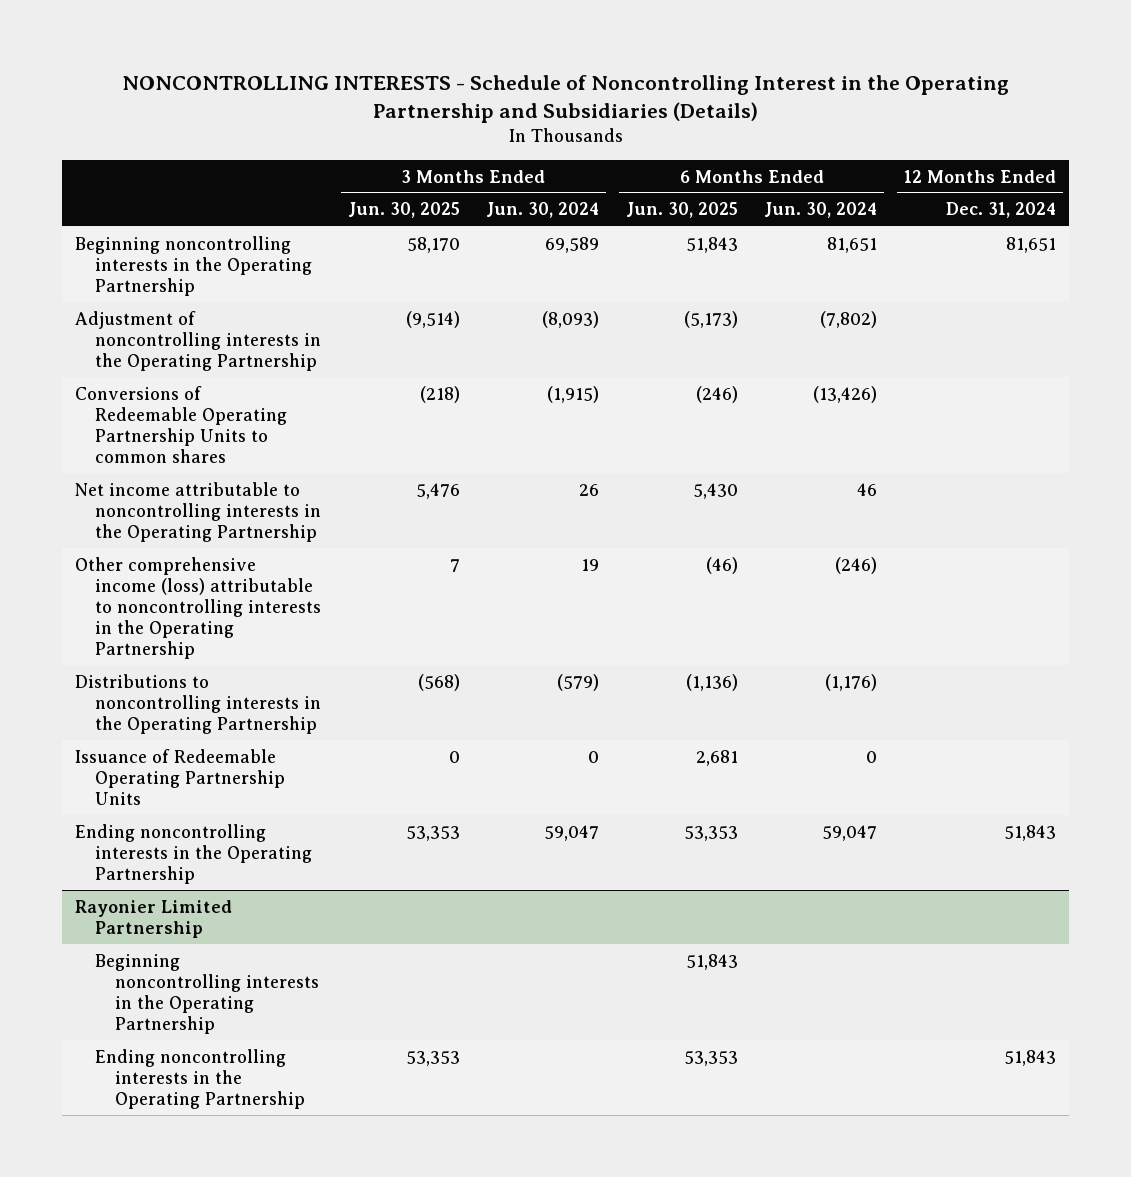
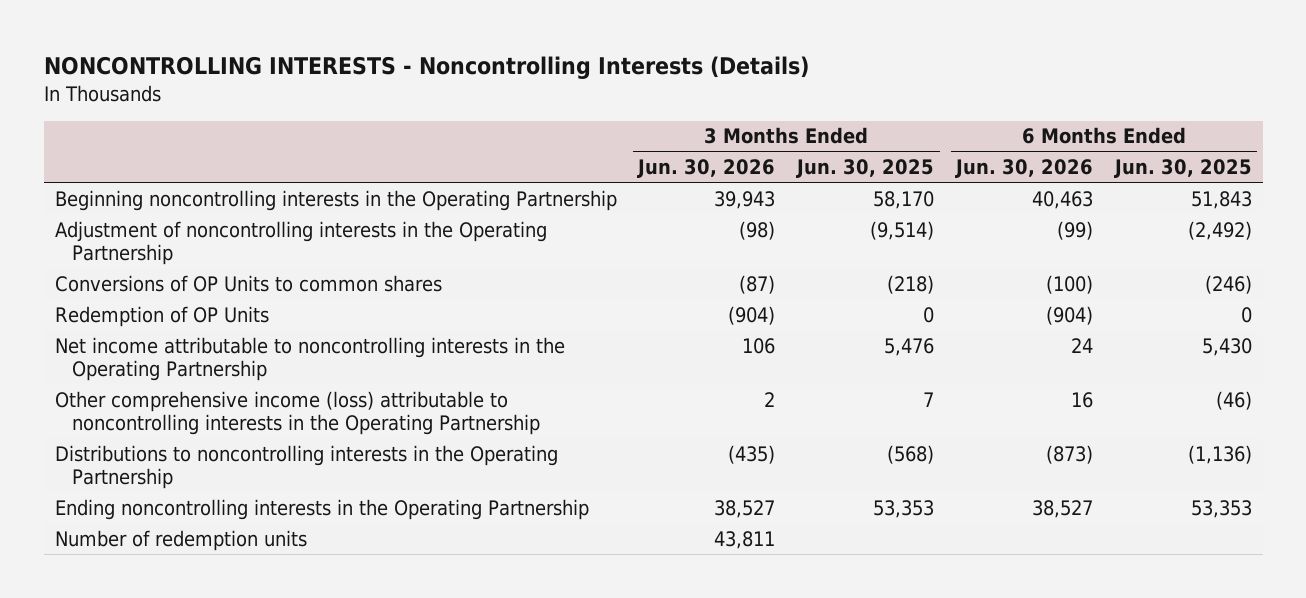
- NONCONTROLLING INTERESTS - Schedule of Noncontrolling Interest in the Operating Partnership and Subsidiaries (Details)
+ NONCONTROLLING INTERESTS - Noncontrolling Interests (Details)
- | 3 Months Ended Jun. 30, 2025 | 3 Months Ended Jun. 30, 2024 | 6 Months Ended Jun. 30, 2025 | 6 Months Ended Jun. 30, 2024 | 12 Months Ended Dec. 31, 2024
+ | 3 Months Ended Jun. 30, 2026 | 3 Months Ended Jun. 30, 2025 | 6 Months Ended Jun. 30, 2026 | 6 Months Ended Jun. 30, 2025
- Adjustment of noncontrolling interests in the Operating Partnership | (9,514) | (8,093) | (5,173) | (7,802) |
- Conversions of Redeemable Operating Partnership Units to common shares | (218) | (1,915) | (246) | (13,426) |
+ Adjustment of noncontrolling interests in the Operating Partnership | (98) | (9,514) | (99) | (2,492)
+ Conversions of OP Units to common shares | (87) | (218) | (100) | (246)
+ Redemption of OP Units | (904) | 0 | (904) | 0
- Issuance of Redeemable Operating Partnership Units | 0 | 0 | 2,681 | 0 |
- Rayonier Limited Partnership
- Beginning noncontrolling interests in the Operating Partnership | | | 51,843 | |
- Ending noncontrolling interests in the Operating Partnership | 53,353 | | 53,353 | | 51,843
+ Number of redemption units | 43,811 | | |

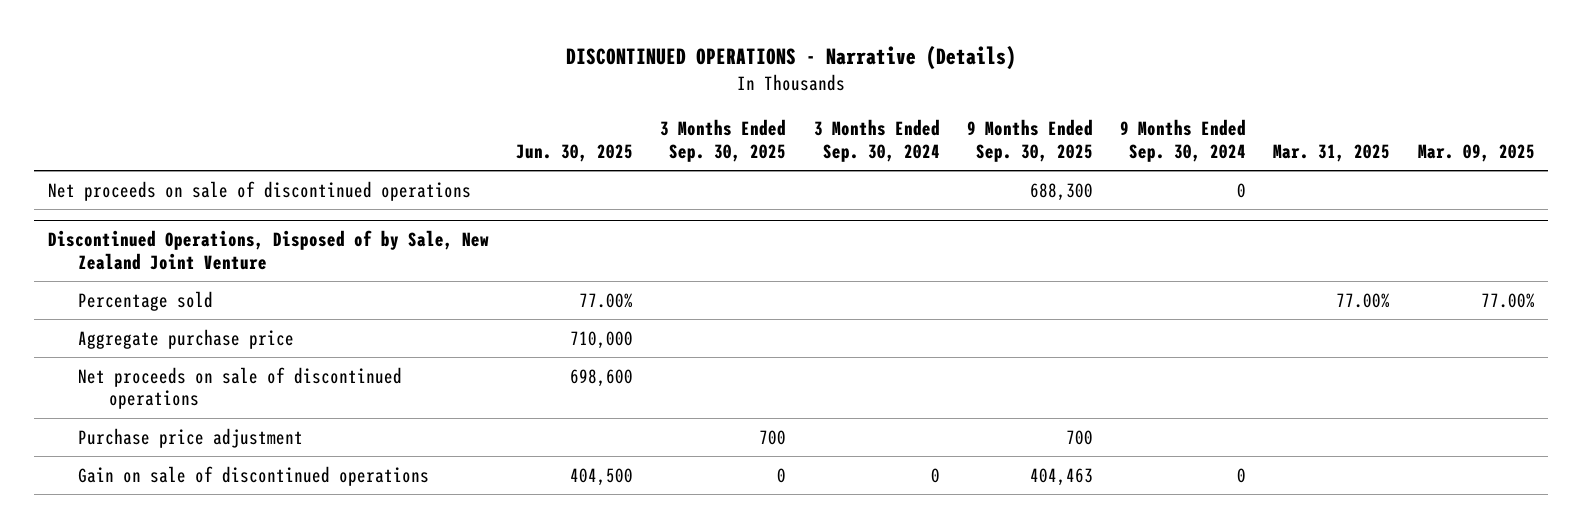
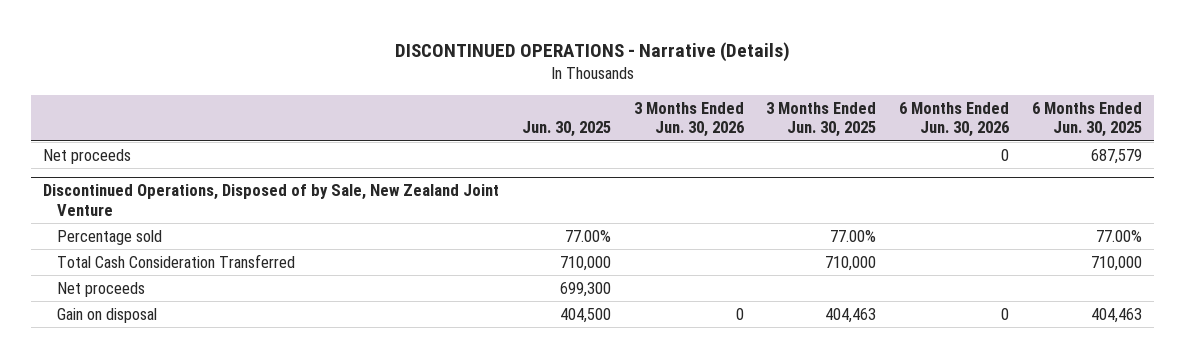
- | Jun. 30, 2025 | 3 Months Ended Sep. 30, 2025 | 3 Months Ended Sep. 30, 2024 | 9 Months Ended Sep. 30, 2025 | 9 Months Ended Sep. 30, 2024 | Mar. 31, 2025 | Mar. 09, 2025
+ | Jun. 30, 2025 | 3 Months Ended Jun. 30, 2026 | 3 Months Ended Jun. 30, 2025 | 6 Months Ended Jun. 30, 2026 | 6 Months Ended Jun. 30, 2025
- Net proceeds on sale of discontinued operations | | | | 688,300 | 0 | |
+ Net proceeds | | | | 0 | 687,579
@ Discontinued Operations, Disposed of by Sale, New Zealand Joint Venture
- Aggregate purchase price | 710,000 | | | | | |
- Net proceeds on sale of discontinued operations | 698,600 | | | | | |
- Purchase price adjustment | | 700 | | 700 | | |
- Gain on sale of discontinued operations | 404,500 | 0 | 0 | 404,463 | 0 | |
+ Total Cash Consideration Transferred | 710,000 | | 710,000 | | 710,000
+ Net proceeds | 699,300 | | | |
+ Gain on disposal | 404,500 | 0 | 404,463 | 0 | 404,463

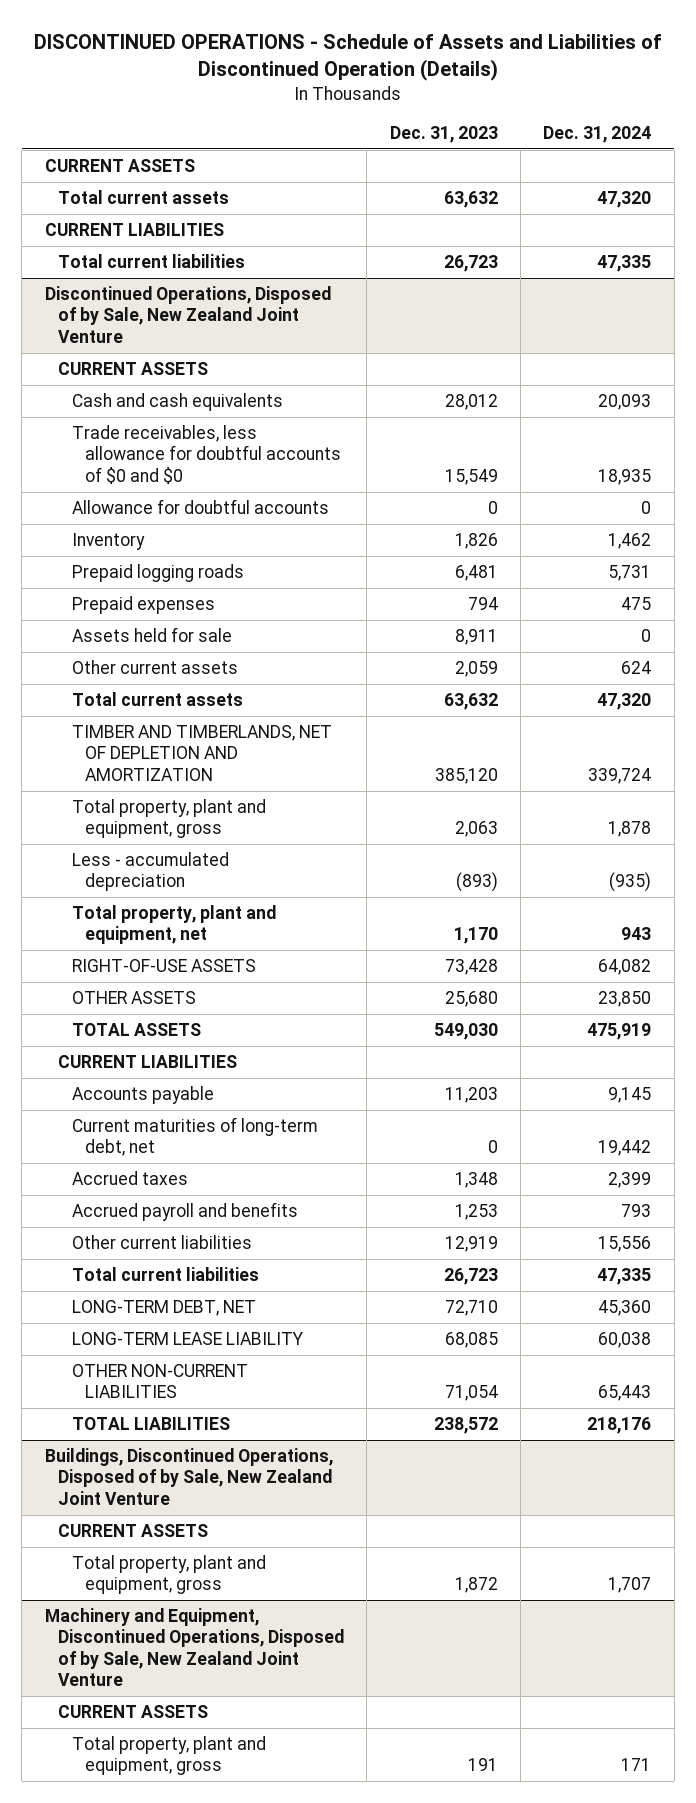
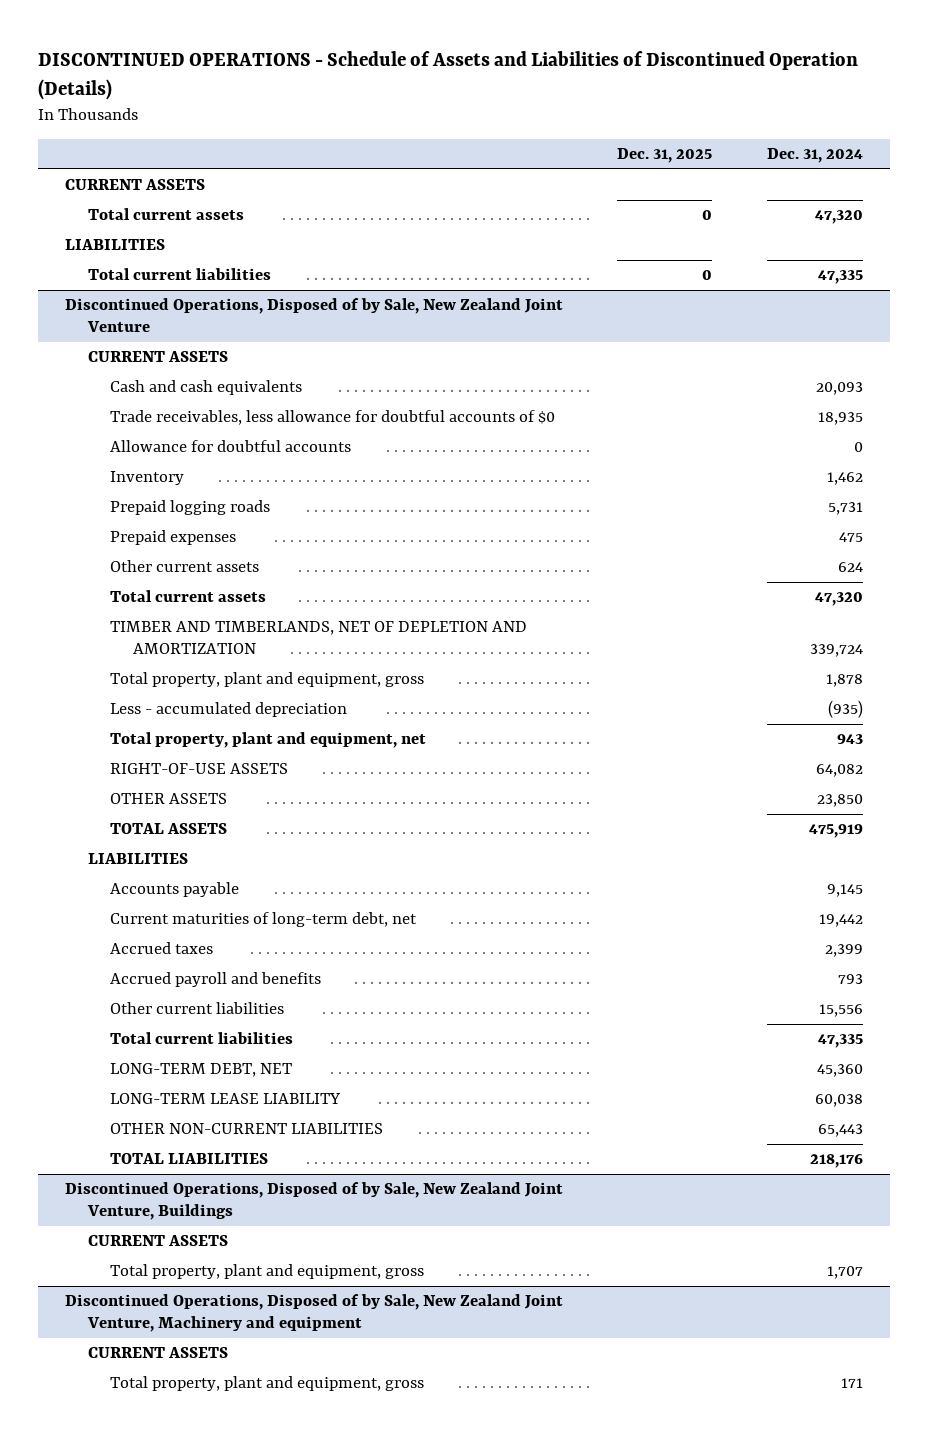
- | Dec. 31, 2023 | Dec. 31, 2024
+ | Dec. 31, 2025 | Dec. 31, 2024
- CURRENT LIABILITIES
+ LIABILITIES
@ Discontinued Operations, Disposed of by Sale, New Zealand Joint Venture
- Trade receivables, less allowance for doubtful accounts of $0 and $0 | 15,549 | 18,935
+ Trade receivables, less allowance for doubtful accounts of $0 | | 18,935
- Assets held for sale | 8,911 | 0
- CURRENT LIABILITIES
+ LIABILITIES
- Buildings, Discontinued Operations, Disposed of by Sale, New Zealand Joint Venture
+ Discontinued Operations, Disposed of by Sale, New Zealand Joint Venture, Buildings
- Machinery and Equipment, Discontinued Operations, Disposed of by Sale, New Zealand Joint Venture
+ Discontinued Operations, Disposed of by Sale, New Zealand Joint Venture, Machinery and equipment

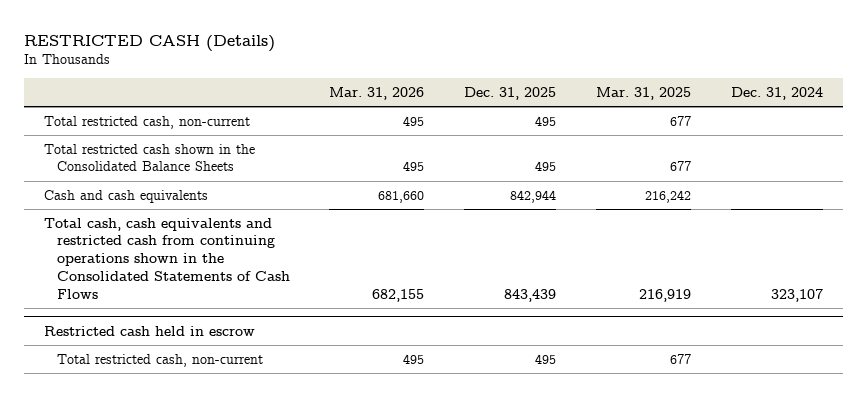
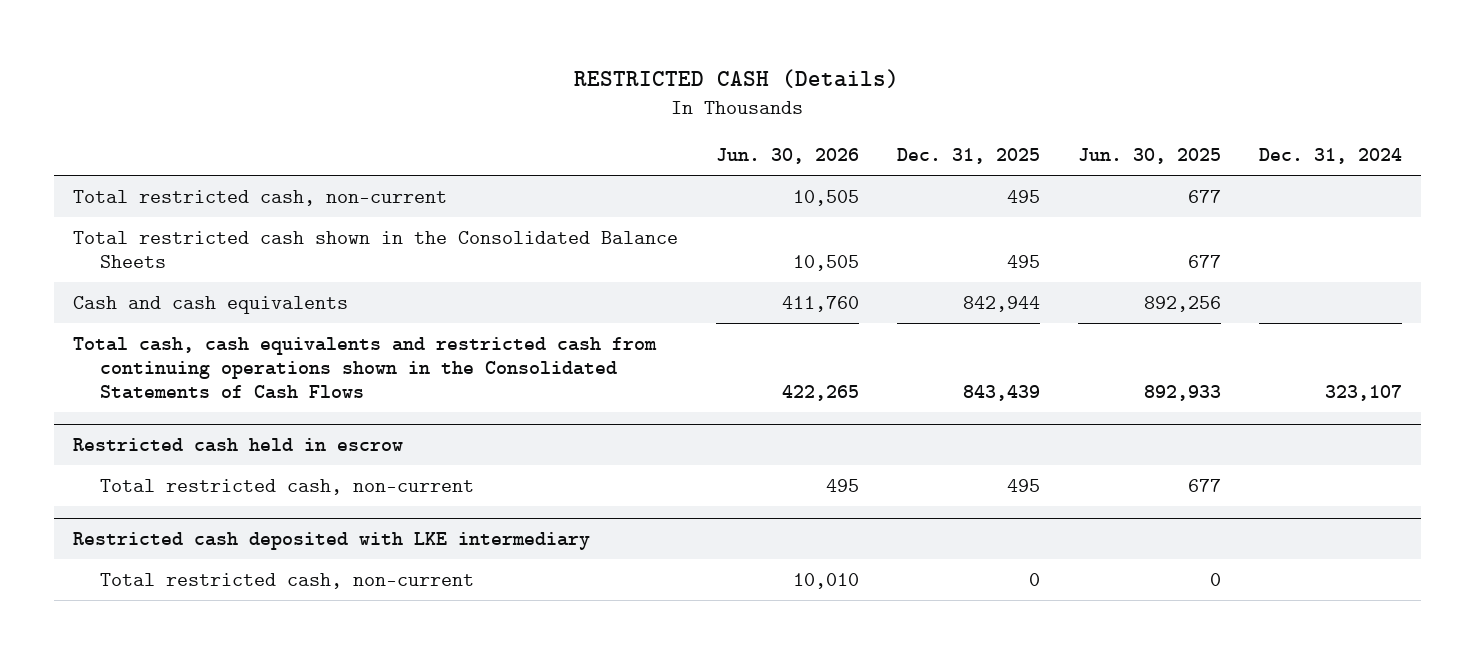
- | Mar. 31, 2026 | Dec. 31, 2025 | Mar. 31, 2025 | Dec. 31, 2024
+ | Jun. 30, 2026 | Dec. 31, 2025 | Jun. 30, 2025 | Dec. 31, 2024
+ Restricted cash deposited with LKE intermediary
+ Total restricted cash, non-current | 10,010 | 0 | 0 |

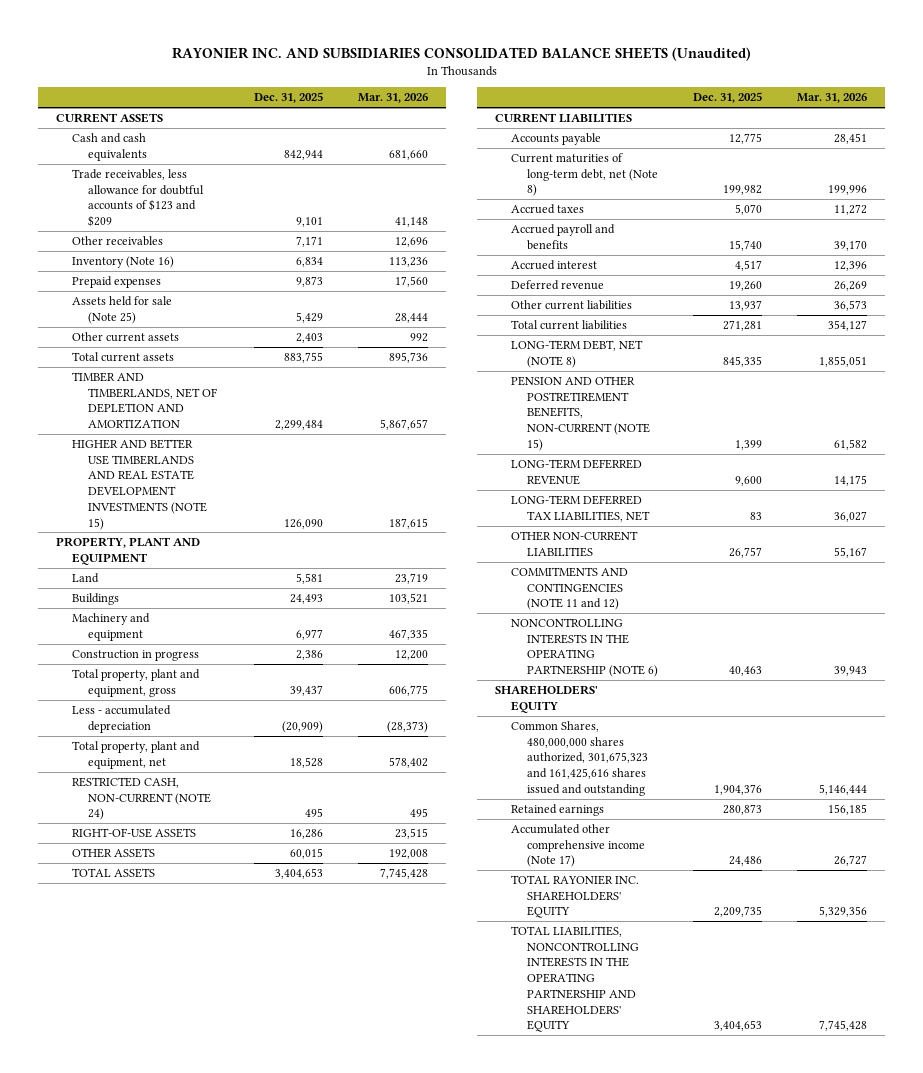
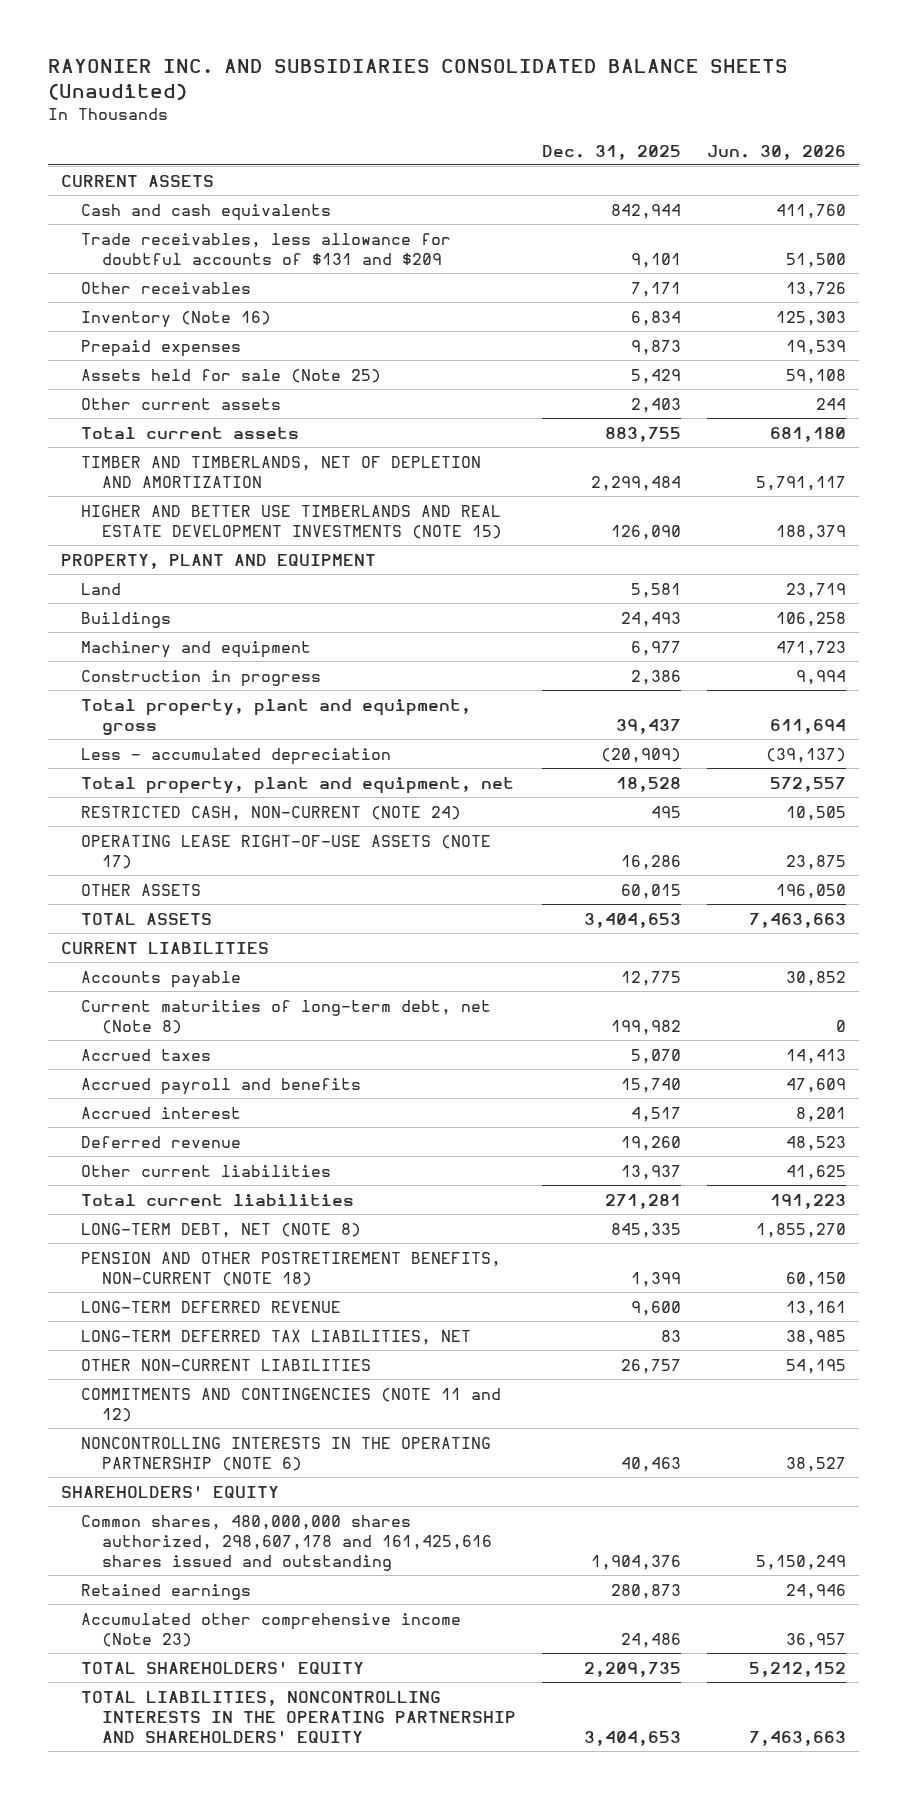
- | Dec. 31, 2025 | Mar. 31, 2026
+ | Dec. 31, 2025 | Jun. 30, 2026
- Trade receivables, less allowance for doubtful accounts of $123 and $209 | 9,101 | 41,148
+ Trade receivables, less allowance for doubtful accounts of $131 and $209 | 9,101 | 51,500
- RIGHT-OF-USE ASSETS | 16,286 | 23,515
+ OPERATING LEASE RIGHT-OF-USE ASSETS (NOTE 17) | 16,286 | 23,875
- PENSION AND OTHER POSTRETIREMENT BENEFITS, NON-CURRENT (NOTE 15) | 1,399 | 61,582
+ PENSION AND OTHER POSTRETIREMENT BENEFITS, NON-CURRENT (NOTE 18) | 1,399 | 60,150
- Common Shares, 480,000,000 shares authorized, 301,675,323 and 161,425,616 shares issued and outstanding | 1,904,376 | 5,146,444
+ Common shares, 480,000,000 shares authorized, 298,607,178 and 161,425,616 shares issued and outstanding | 1,904,376 | 5,150,249
- Accumulated other comprehensive income (Note 17) | 24,486 | 26,727
- TOTAL RAYONIER INC. SHAREHOLDERS' EQUITY | 2,209,735 | 5,329,356
+ Accumulated other comprehensive income (Note 23) | 24,486 | 36,957
+ TOTAL SHAREHOLDERS' EQUITY | 2,209,735 | 5,212,152

